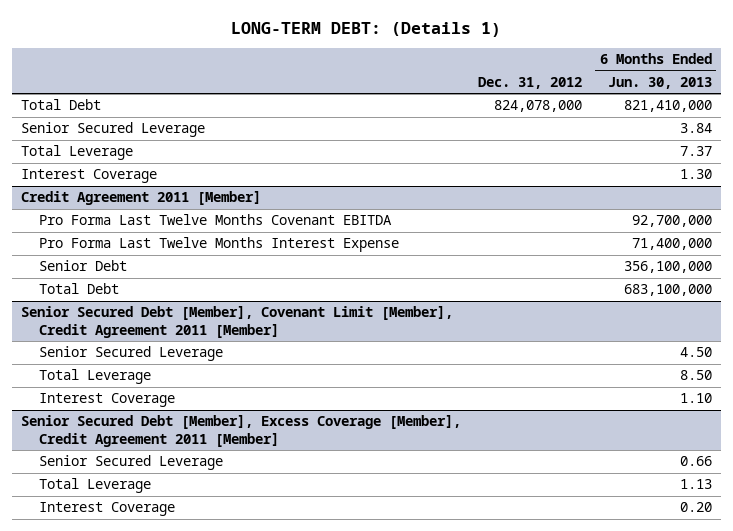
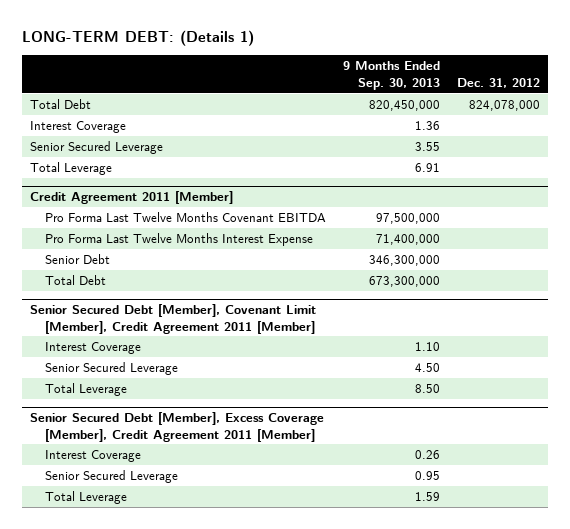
- | Dec. 31, 2012 | 6 Months Ended Jun. 30, 2013
+ | 9 Months Ended Sep. 30, 2013 | Dec. 31, 2012
moved up: Interest Coverage | 1.36 |
@ Senior Secured Debt [Member], Covenant Limit [Member], Credit Agreement 2011 [Member]
moved up: Interest Coverage | 1.10 |
@ Senior Secured Debt [Member], Excess Coverage [Member], Credit Agreement 2011 [Member]
moved up: Interest Coverage | 0.26 |

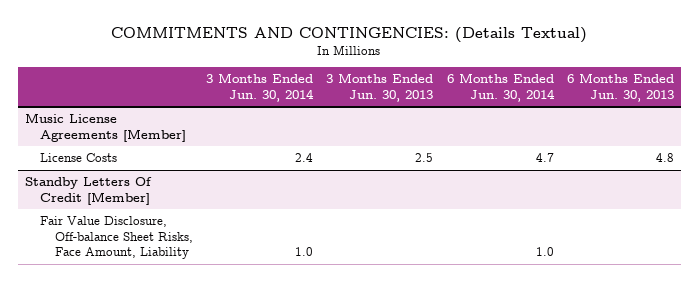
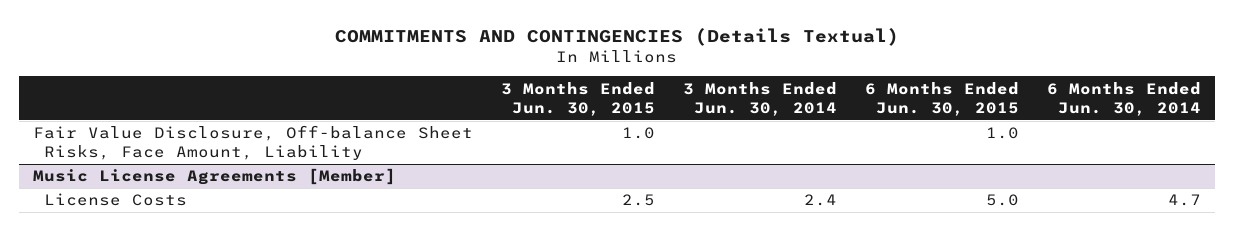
- COMMITMENTS AND CONTINGENCIES: (Details Textual)
+ COMMITMENTS AND CONTINGENCIES (Details Textual)
- | 3 Months Ended Jun. 30, 2014 | 3 Months Ended Jun. 30, 2013 | 6 Months Ended Jun. 30, 2014 | 6 Months Ended Jun. 30, 2013
+ | 3 Months Ended Jun. 30, 2015 | 3 Months Ended Jun. 30, 2014 | 6 Months Ended Jun. 30, 2015 | 6 Months Ended Jun. 30, 2014
+ Fair Value Disclosure, Off-balance Sheet Risks, Face Amount, Liability | 1.0 | | 1.0 |
- Standby Letters Of Credit [Member]
- Fair Value Disclosure, Off-balance Sheet Risks, Face Amount, Liability | 1.0 | | 1.0 |

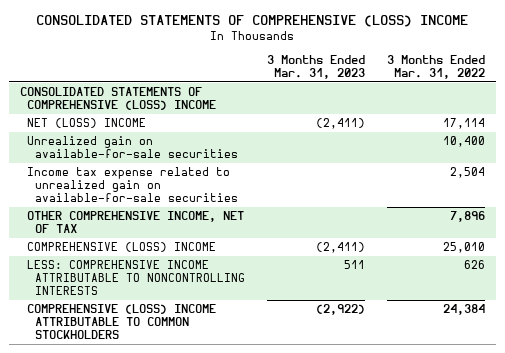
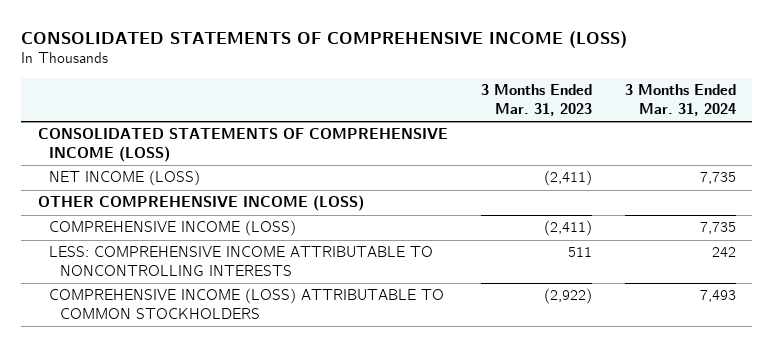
- CONSOLIDATED STATEMENTS OF COMPREHENSIVE (LOSS) INCOME
+ CONSOLIDATED STATEMENTS OF COMPREHENSIVE INCOME (LOSS)
- | 3 Months Ended Mar. 31, 2023 | 3 Months Ended Mar. 31, 2022
+ | 3 Months Ended Mar. 31, 2023 | 3 Months Ended Mar. 31, 2024
- CONSOLIDATED STATEMENTS OF COMPREHENSIVE (LOSS) INCOME
- NET (LOSS) INCOME | (2,411) | 17,114
- Unrealized gain on available-for-sale securities | | 10,400
- Income tax expense related to unrealized gain on available-for-sale securities | | 2,504
- OTHER COMPREHENSIVE INCOME, NET OF TAX | | 7,896
- COMPREHENSIVE (LOSS) INCOME | (2,411) | 25,010
+ CONSOLIDATED STATEMENTS OF COMPREHENSIVE INCOME (LOSS)
+ NET INCOME (LOSS) | (2,411) | 7,735
+ OTHER COMPREHENSIVE INCOME (LOSS)
+ COMPREHENSIVE INCOME (LOSS) | (2,411) | 7,735
- COMPREHENSIVE (LOSS) INCOME ATTRIBUTABLE TO COMMON STOCKHOLDERS | (2,922) | 24,384
+ COMPREHENSIVE INCOME (LOSS) ATTRIBUTABLE TO COMMON STOCKHOLDERS | (2,922) | 7,493

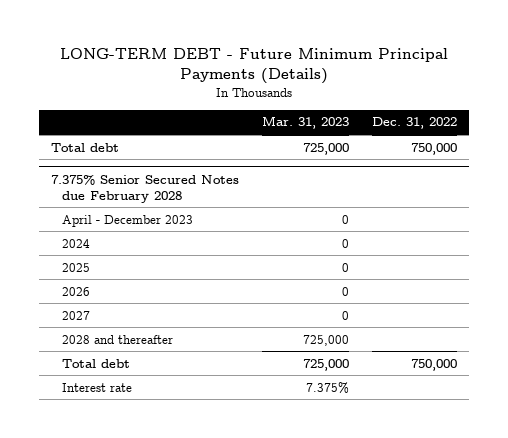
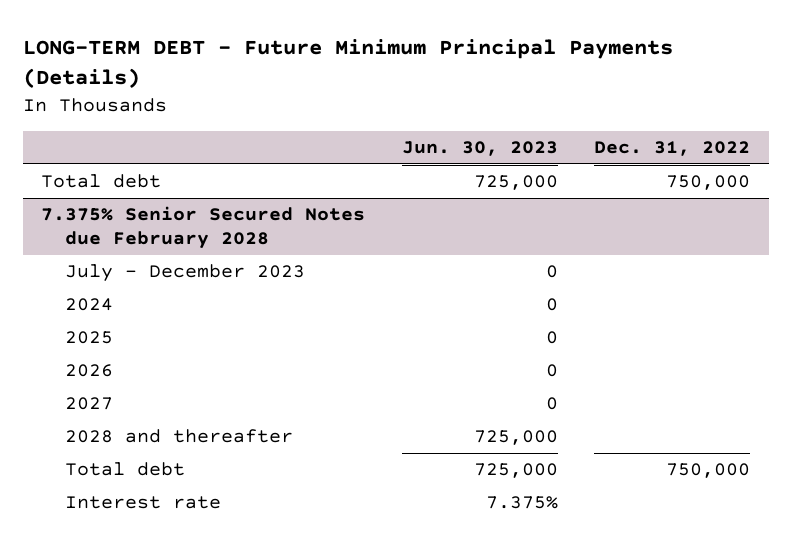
- | Mar. 31, 2023 | Dec. 31, 2022
+ | Jun. 30, 2023 | Dec. 31, 2022
@ 7.375% Senior Secured Notes due February 2028
- April - December 2023 | 0 |
+ July - December 2023 | 0 |

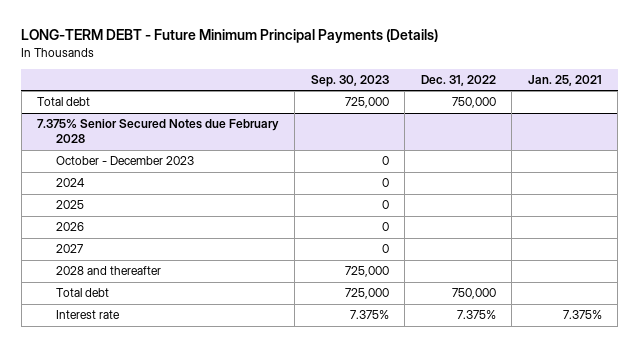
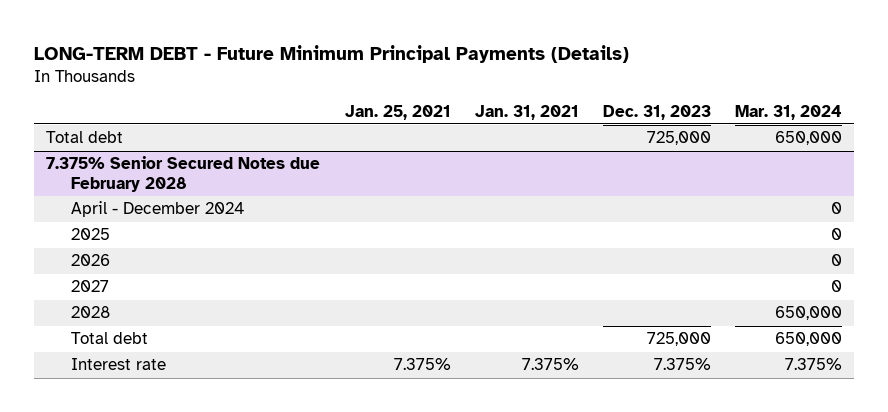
- | Sep. 30, 2023 | Dec. 31, 2022 | Jan. 25, 2021
+ | Jan. 25, 2021 | Jan. 31, 2021 | Dec. 31, 2023 | Mar. 31, 2024
@ 7.375% Senior Secured Notes due February 2028
- October - December 2023 | 0 | |
- 2024 | 0 | |
+ April - December 2024 | | | | 0
- 2028 and thereafter | 725,000 | |
+ 2028 | | | | 650,000

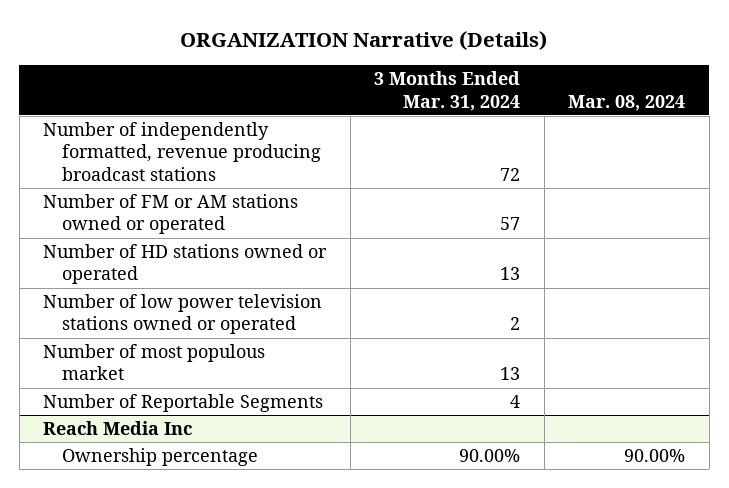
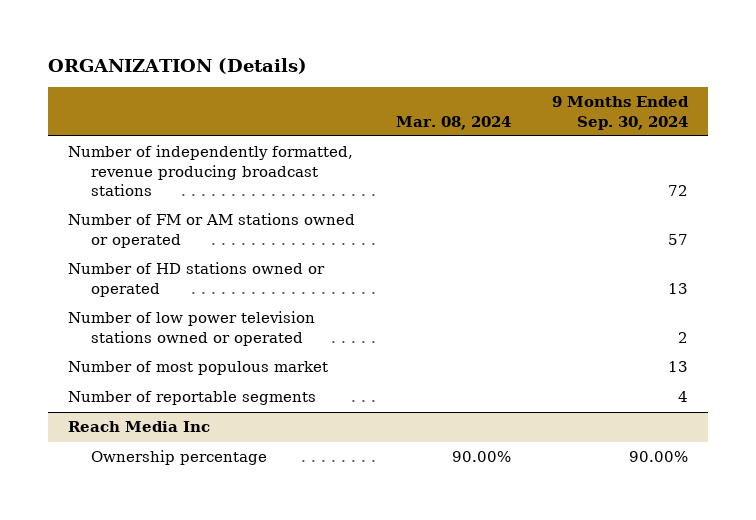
- ORGANIZATION Narrative (Details)
+ ORGANIZATION (Details)
- | 3 Months Ended Mar. 31, 2024 | Mar. 08, 2024
+ | Mar. 08, 2024 | 9 Months Ended Sep. 30, 2024
- Number of Reportable Segments | 4 |
+ Number of reportable segments | | 4

